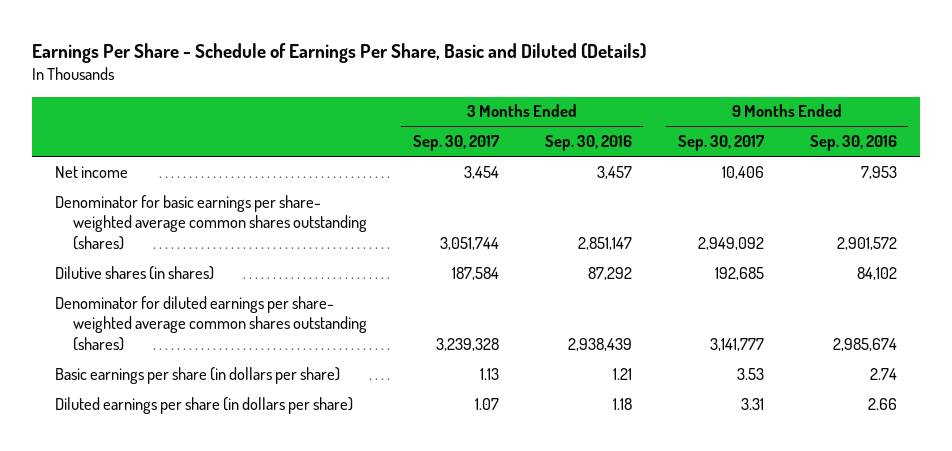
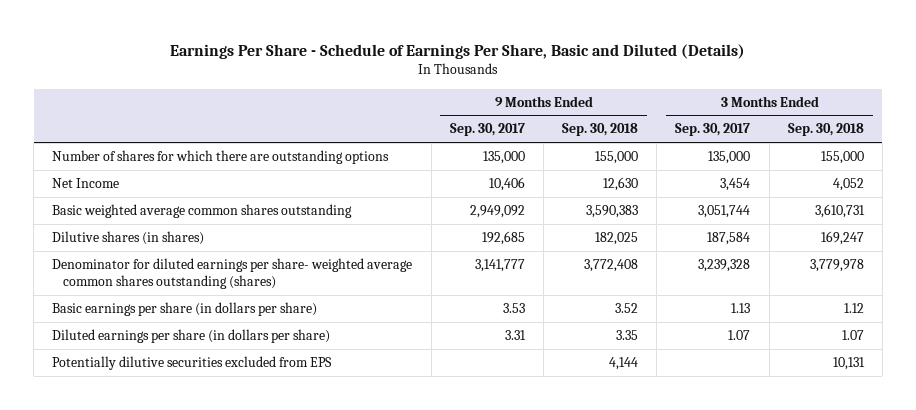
- | 3 Months Ended Sep. 30, 2017 | 3 Months Ended Sep. 30, 2016 | 9 Months Ended Sep. 30, 2017 | 9 Months Ended Sep. 30, 2016
+ | 9 Months Ended Sep. 30, 2017 | 9 Months Ended Sep. 30, 2018 | 3 Months Ended Sep. 30, 2017 | 3 Months Ended Sep. 30, 2018
- Net income | 3,454 | 3,457 | 10,406 | 7,953
- Denominator for basic earnings per share- weighted average common shares outstanding (shares) | 3,051,744 | 2,851,147 | 2,949,092 | 2,901,572
+ Number of shares for which there are outstanding options | 135,000 | 155,000 | 135,000 | 155,000
+ Net Income | 10,406 | 12,630 | 3,454 | 4,052
+ Basic weighted average common shares outstanding | 2,949,092 | 3,590,383 | 3,051,744 | 3,610,731
+ Potentially dilutive securities excluded from EPS | | 4,144 | | 10,131

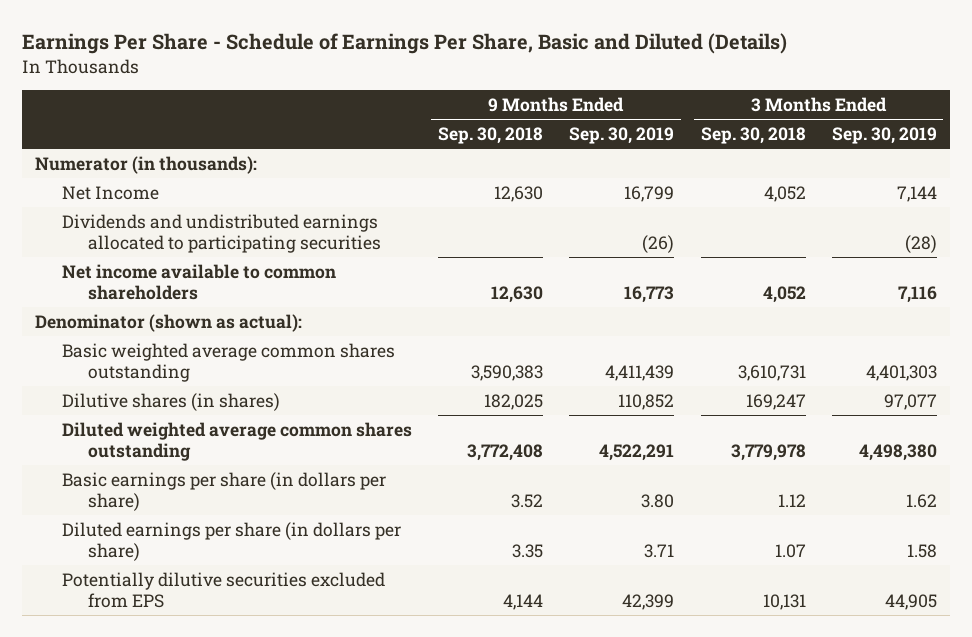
- | 9 Months Ended Sep. 30, 2017 | 9 Months Ended Sep. 30, 2018 | 3 Months Ended Sep. 30, 2017 | 3 Months Ended Sep. 30, 2018
+ | 9 Months Ended Sep. 30, 2018 | 9 Months Ended Sep. 30, 2019 | 3 Months Ended Sep. 30, 2018 | 3 Months Ended Sep. 30, 2019
- Number of shares for which there are outstanding options | 135,000 | 155,000 | 135,000 | 155,000
+ Numerator (in thousands):
+ Dividends and undistributed earnings allocated to participating securities | | (26) | | (28)
+ Net income available to common shareholders | 12,630 | 16,773 | 4,052 | 7,116
+ Denominator (shown as actual):
- Denominator for diluted earnings per share- weighted average common shares outstanding (shares) | 3,141,777 | 3,772,408 | 3,239,328 | 3,779,978
+ Diluted weighted average common shares outstanding | 3,772,408 | 4,522,291 | 3,779,978 | 4,498,380

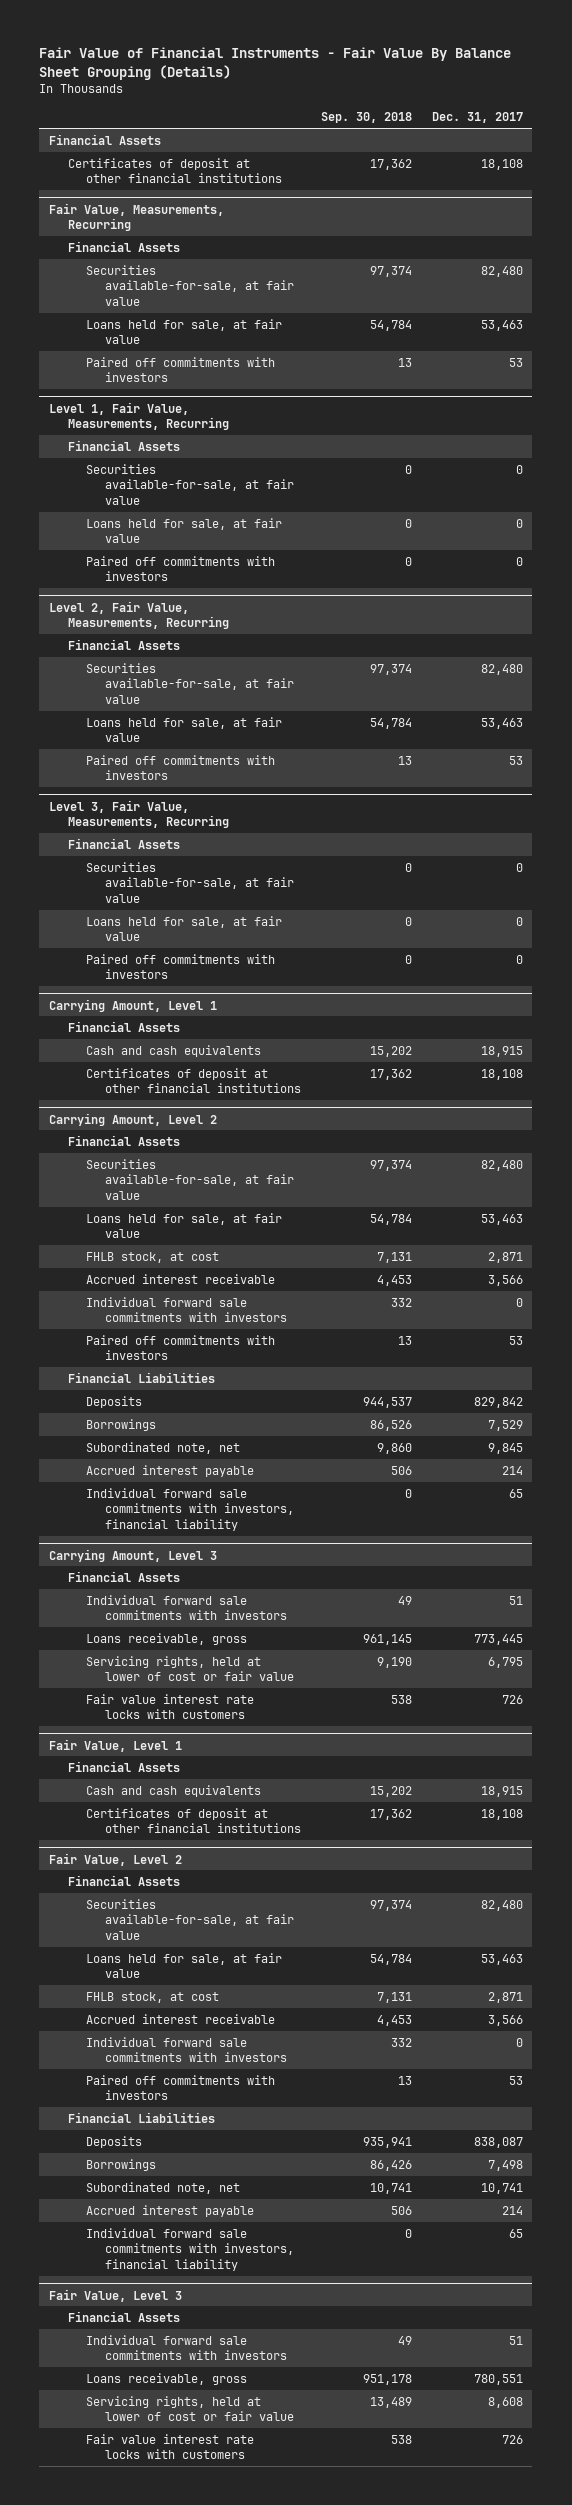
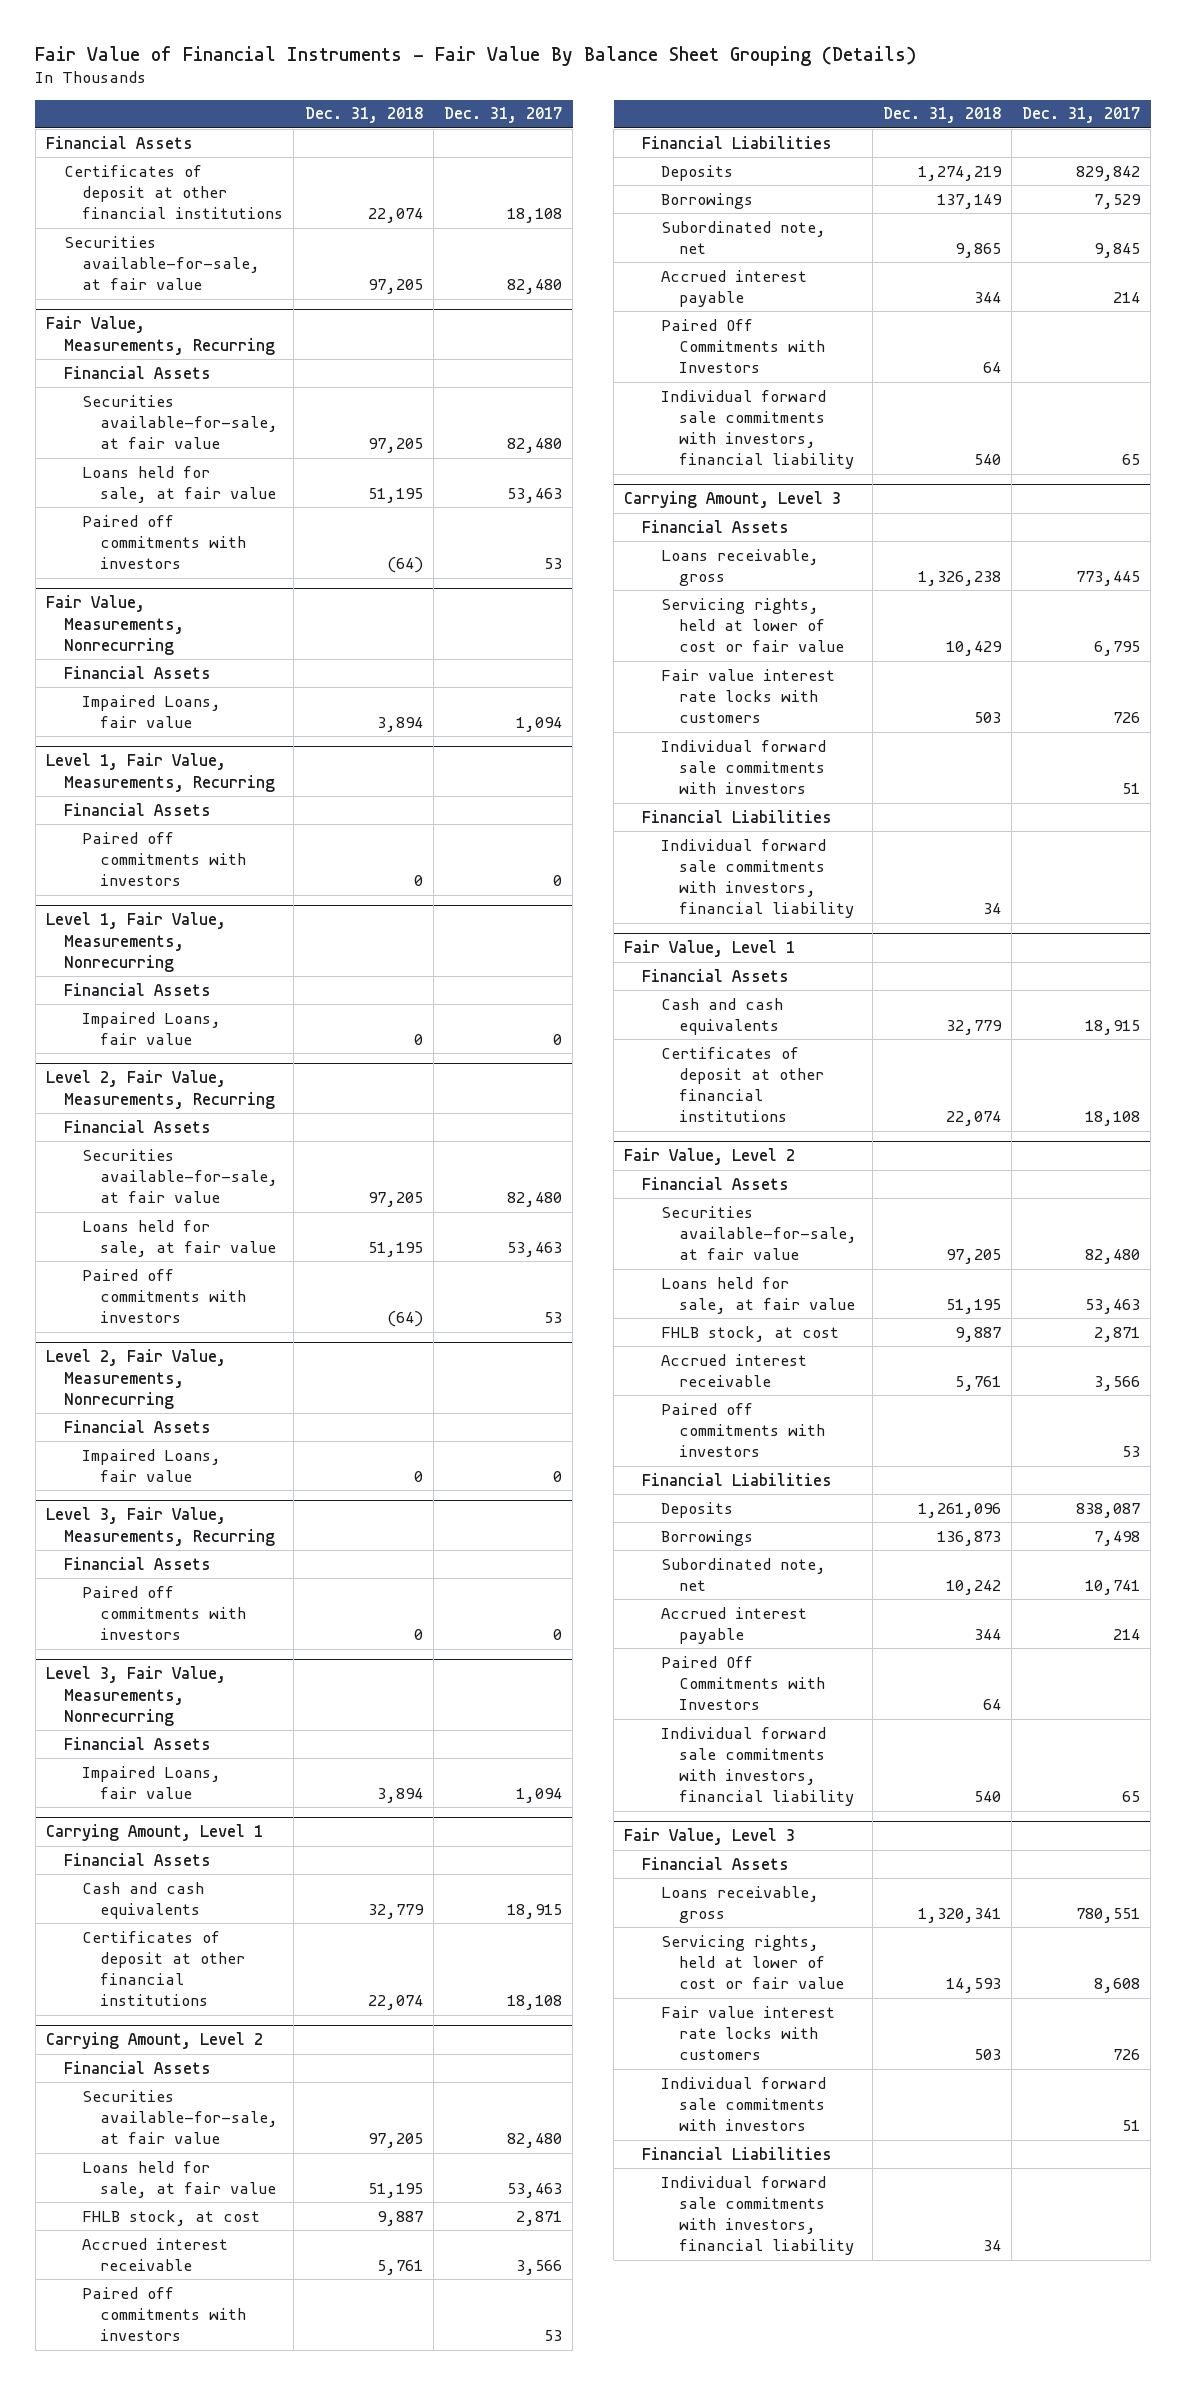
- | Sep. 30, 2018 | Dec. 31, 2017
+ | Dec. 31, 2018 | Dec. 31, 2017
+ Securities available-for-sale, at fair value | 97,205 | 82,480
+ Fair Value, Measurements, Nonrecurring
+ Financial Assets
+ Impaired Loans, fair value | 3,894 | 1,094
@ Level 1, Fair Value, Measurements, Recurring
- Securities available-for-sale, at fair value | 0 | 0
- Loans held for sale, at fair value | 0 | 0
+ Level 1, Fair Value, Measurements, Nonrecurring
+ Financial Assets
+ Impaired Loans, fair value | 0 | 0
+ Level 2, Fair Value, Measurements, Nonrecurring
+ Financial Assets
+ Impaired Loans, fair value | 0 | 0
@ Level 3, Fair Value, Measurements, Recurring
- Securities available-for-sale, at fair value | 0 | 0
- Loans held for sale, at fair value | 0 | 0
+ Level 3, Fair Value, Measurements, Nonrecurring
+ Financial Assets
+ Impaired Loans, fair value | 3,894 | 1,094
@ Carrying Amount, Level 2
- Individual forward sale commitments with investors | 332 | 0
+ Paired Off Commitments with Investors | 64 |
@ Carrying Amount, Level 3
moved down: Individual forward sale commitments with investors | | 51
+ Financial Liabilities
+ Individual forward sale commitments with investors, financial liability | 34 |
@ Fair Value, Level 2
- Individual forward sale commitments with investors | 332 | 0
+ Paired Off Commitments with Investors | 64 |
@ Fair Value, Level 3
moved down: Individual forward sale commitments with investors | | 51
+ Financial Liabilities
+ Individual forward sale commitments with investors, financial liability | 34 |

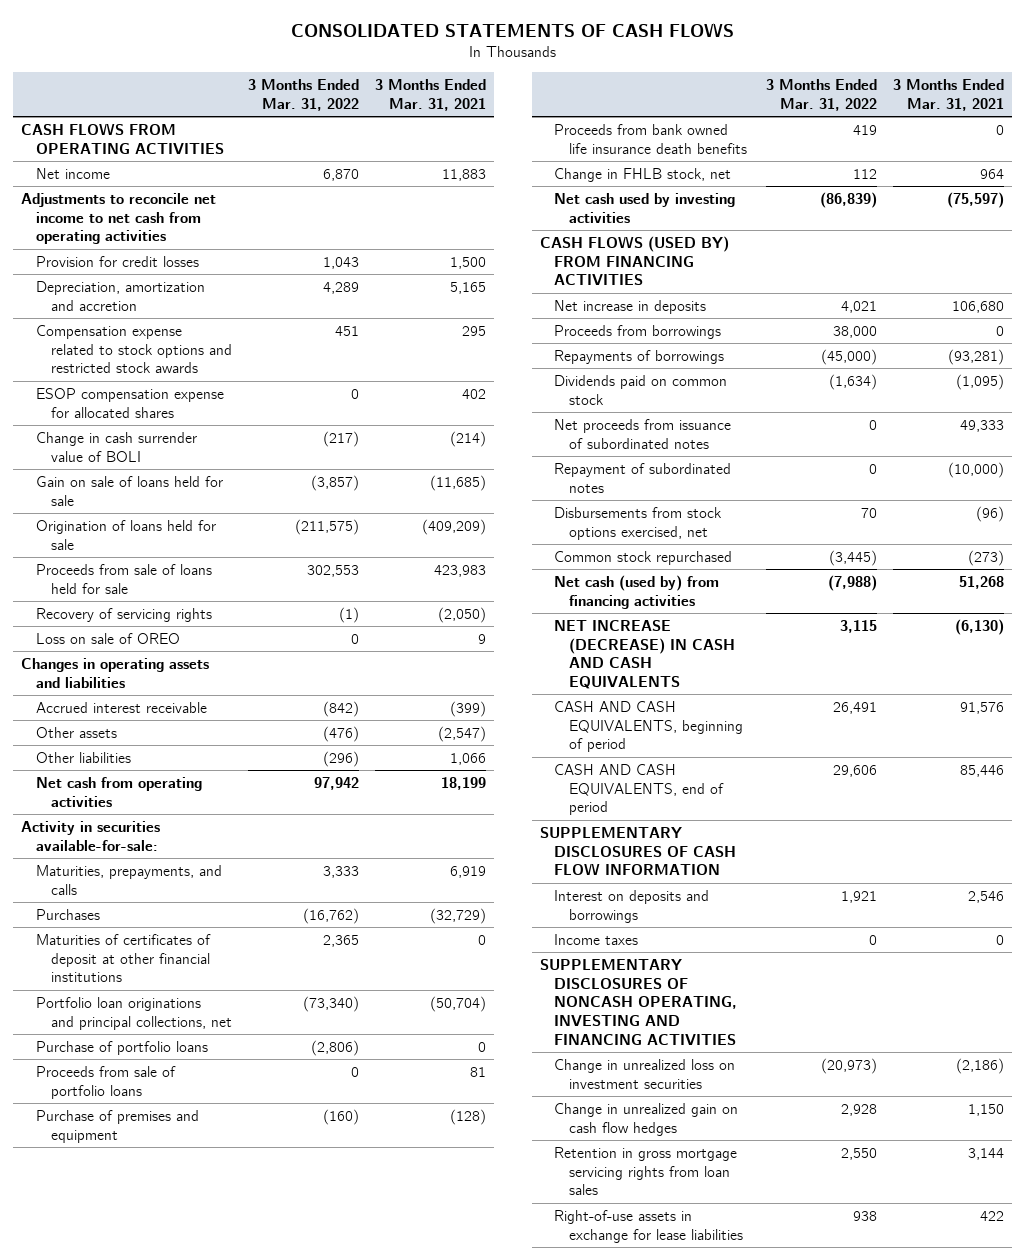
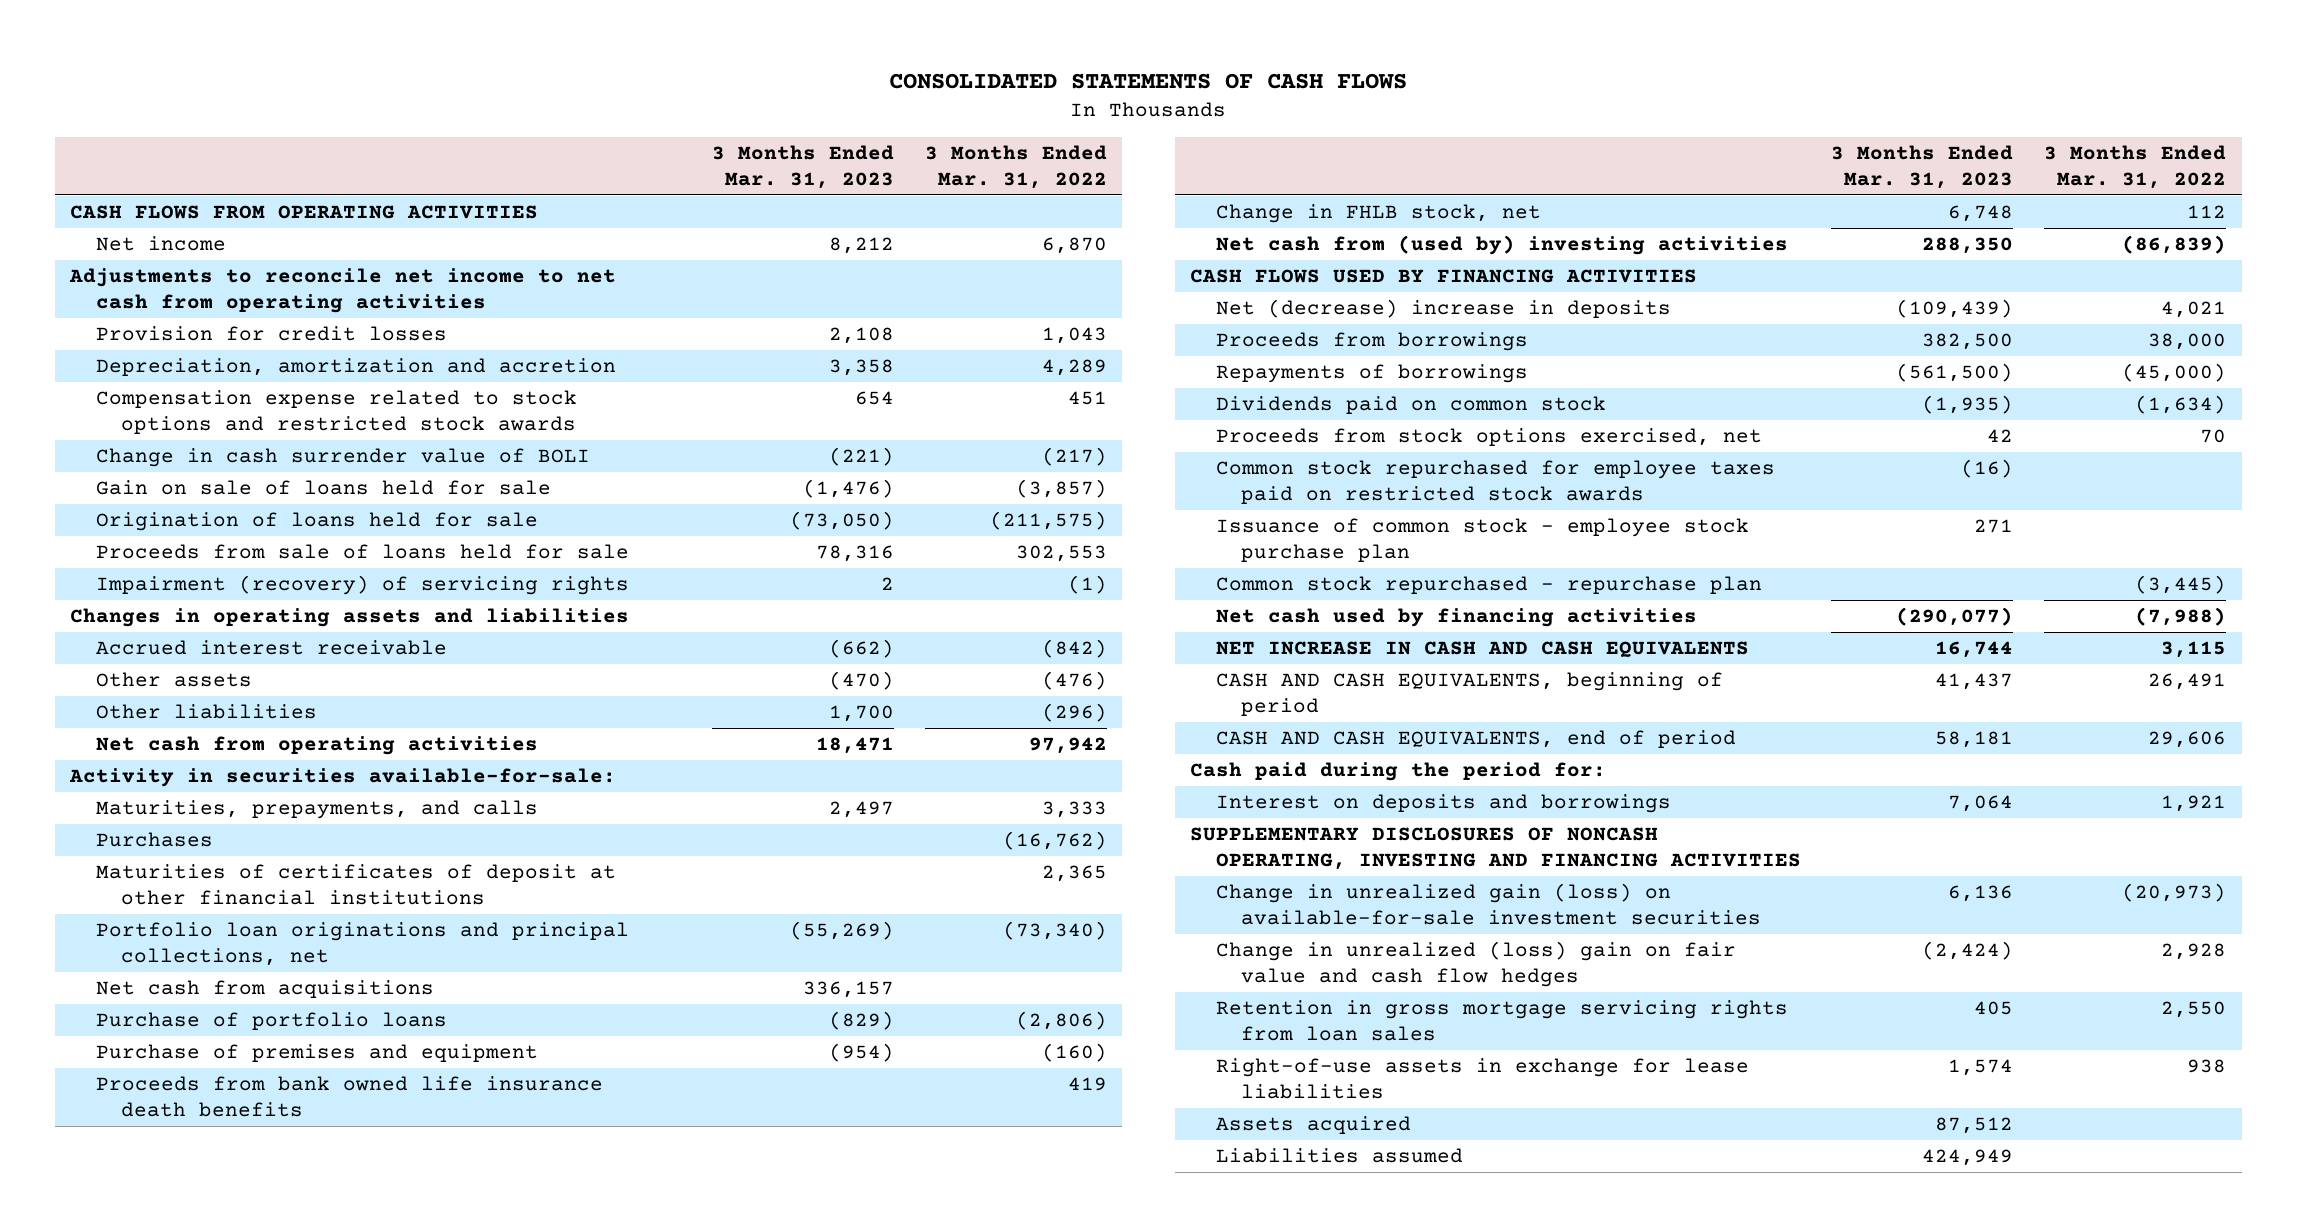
- | 3 Months Ended Mar. 31, 2022 | 3 Months Ended Mar. 31, 2021
+ | 3 Months Ended Mar. 31, 2023 | 3 Months Ended Mar. 31, 2022
- ESOP compensation expense for allocated shares | 0 | 402
- Recovery of servicing rights | (1) | (2,050)
- Loss on sale of OREO | 0 | 9
+ Impairment (recovery) of servicing rights | 2 | (1)
+ Net cash from acquisitions | 336,157 |
- Proceeds from sale of portfolio loans | 0 | 81
- Net cash used by investing activities | (86,839) | (75,597)
- CASH FLOWS (USED BY) FROM FINANCING ACTIVITIES
- Net increase in deposits | 4,021 | 106,680
+ Net cash from (used by) investing activities | 288,350 | (86,839)
+ CASH FLOWS USED BY FINANCING ACTIVITIES
+ Net (decrease) increase in deposits | (109,439) | 4,021
- Net proceeds from issuance of subordinated notes | 0 | 49,333
- Repayment of subordinated notes | 0 | (10,000)
- Disbursements from stock options exercised, net | 70 | (96)
- Common stock repurchased | (3,445) | (273)
- Net cash (used by) from financing activities | (7,988) | 51,268
- NET INCREASE (DECREASE) IN CASH AND CASH EQUIVALENTS | 3,115 | (6,130)
+ Proceeds from stock options exercised, net | 42 | 70
+ Common stock repurchased for employee taxes paid on restricted stock awards | (16) |
+ Issuance of common stock - employee stock purchase plan | 271 |
+ Common stock repurchased - repurchase plan | | (3,445)
+ Net cash used by financing activities | (290,077) | (7,988)
+ NET INCREASE IN CASH AND CASH EQUIVALENTS | 16,744 | 3,115
- SUPPLEMENTARY DISCLOSURES OF CASH FLOW INFORMATION
+ Cash paid during the period for:
- Income taxes | 0 | 0
- Change in unrealized loss on investment securities | (20,973) | (2,186)
- Change in unrealized gain on cash flow hedges | 2,928 | 1,150
+ Change in unrealized gain (loss) on available-for-sale investment securities | 6,136 | (20,973)
+ Change in unrealized (loss) gain on fair value and cash flow hedges | (2,424) | 2,928
+ Assets acquired | 87,512 |
+ Liabilities assumed | 424,949 |

